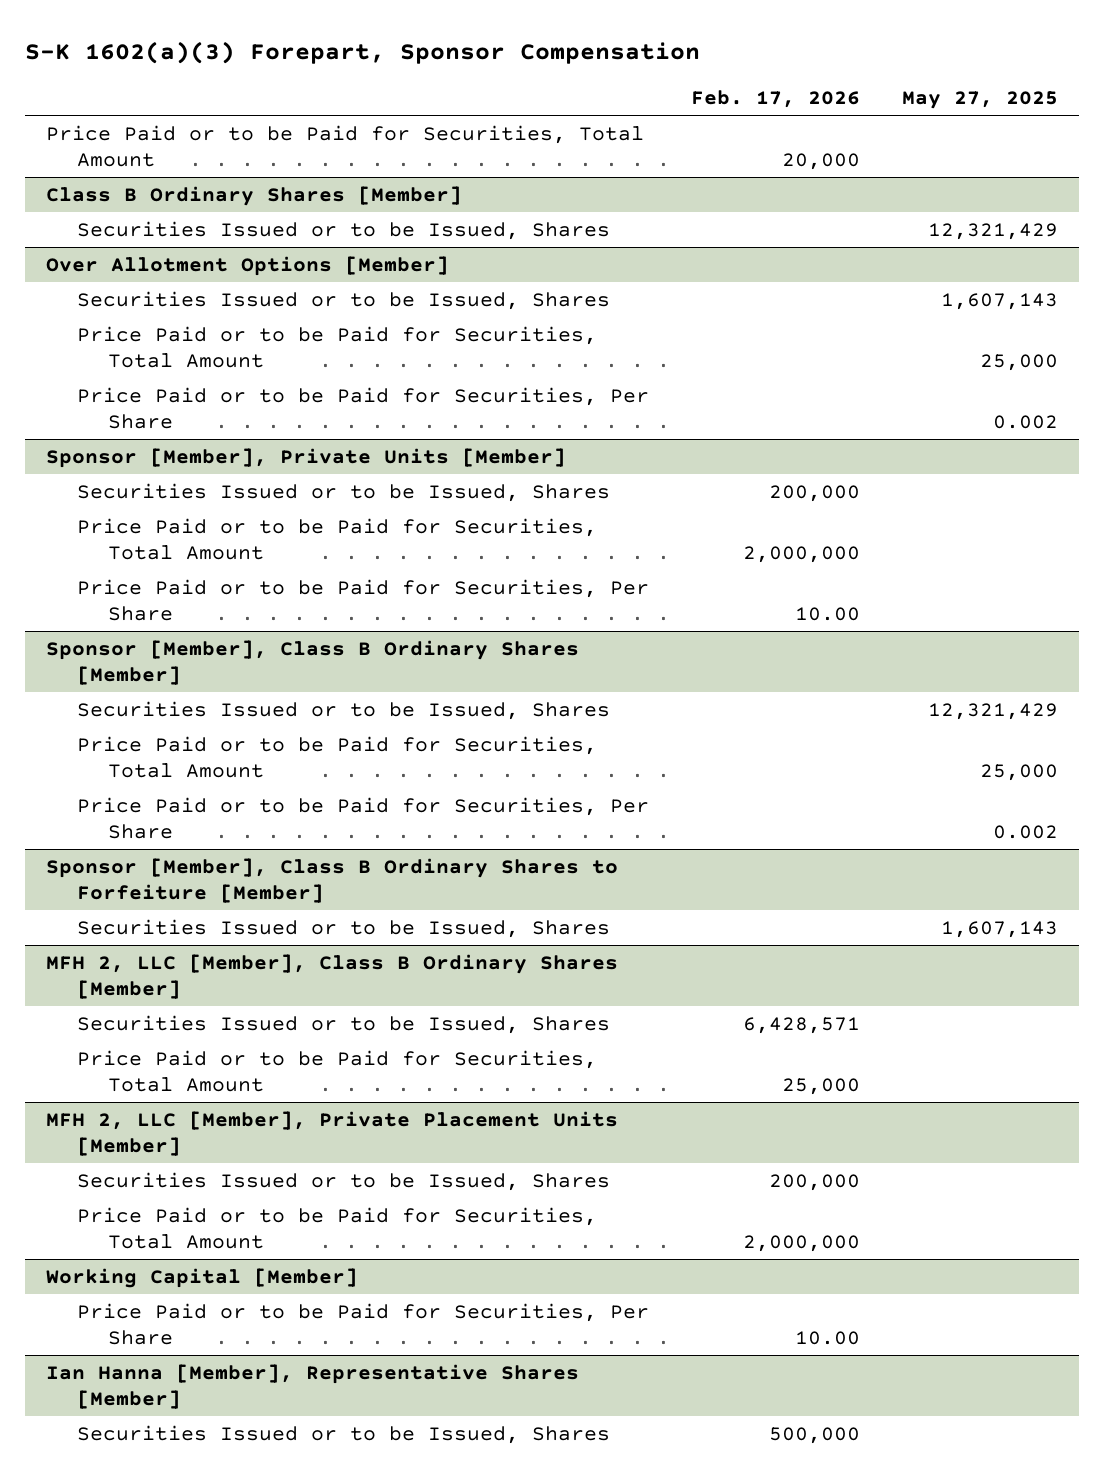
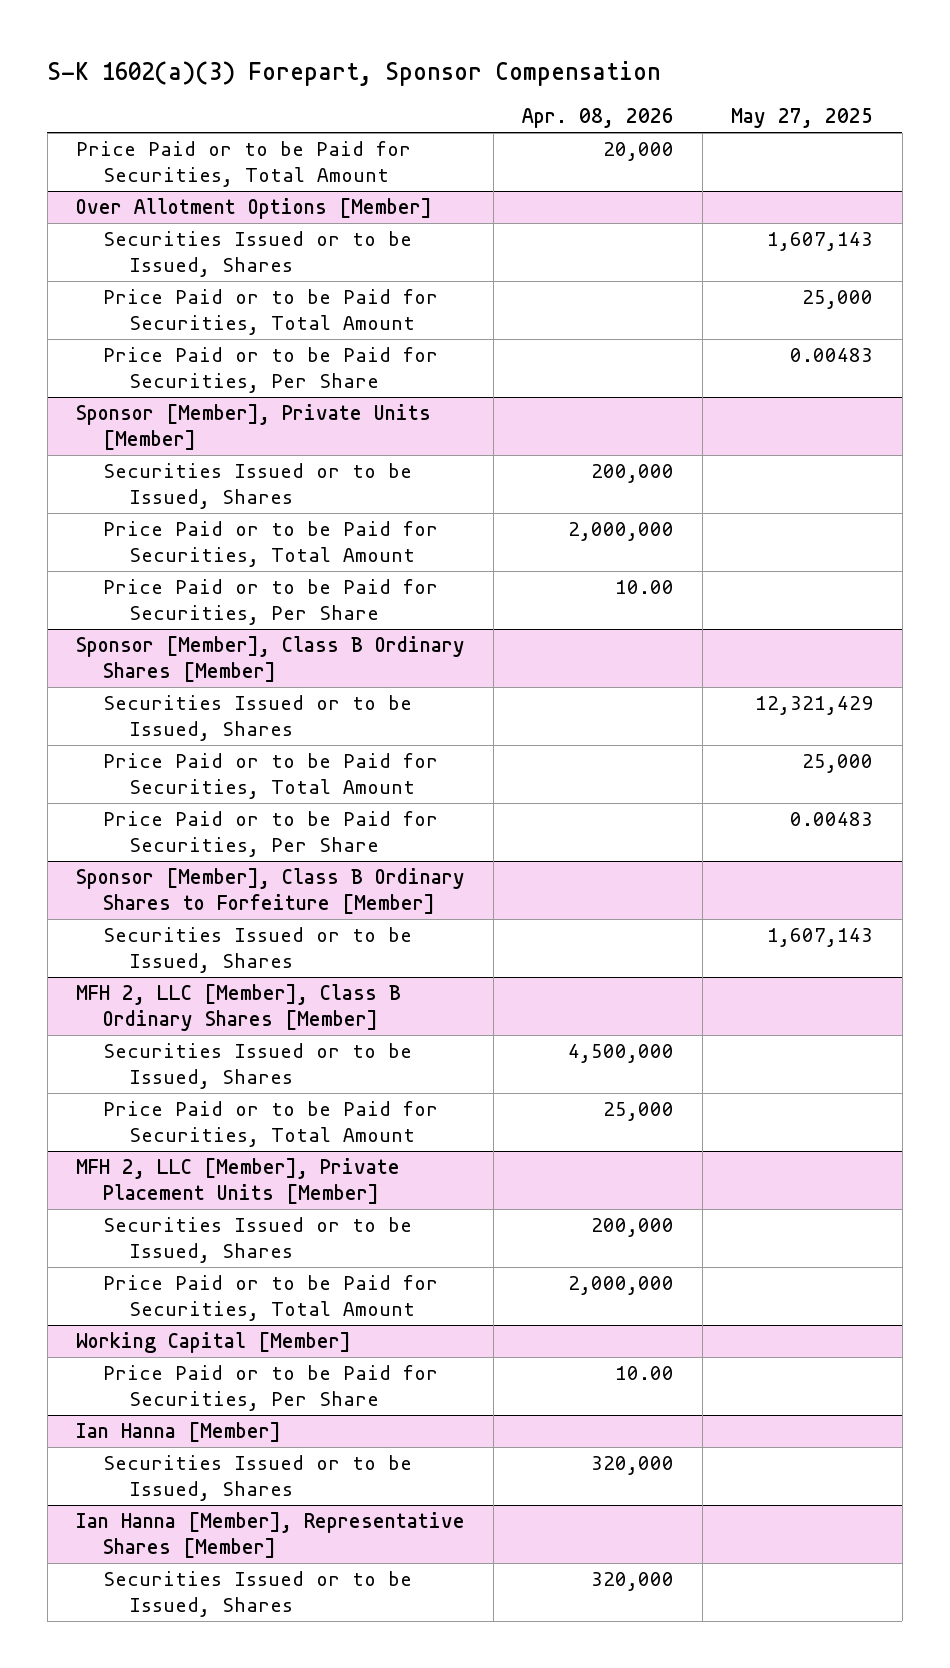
- | Feb. 17, 2026 | May 27, 2025
+ | Apr. 08, 2026 | May 27, 2025
- Class B Ordinary Shares [Member]
- Securities Issued or to be Issued, Shares | | 12,321,429
@ Over Allotment Options [Member]
- Price Paid or to be Paid for Securities, Per Share | | 0.002
+ Price Paid or to be Paid for Securities, Per Share | | 0.00483
@ Sponsor [Member], Class B Ordinary Shares [Member]
- Price Paid or to be Paid for Securities, Per Share | | 0.002
+ Price Paid or to be Paid for Securities, Per Share | | 0.00483
+ Ian Hanna [Member]
+ Securities Issued or to be Issued, Shares | 320,000 |

